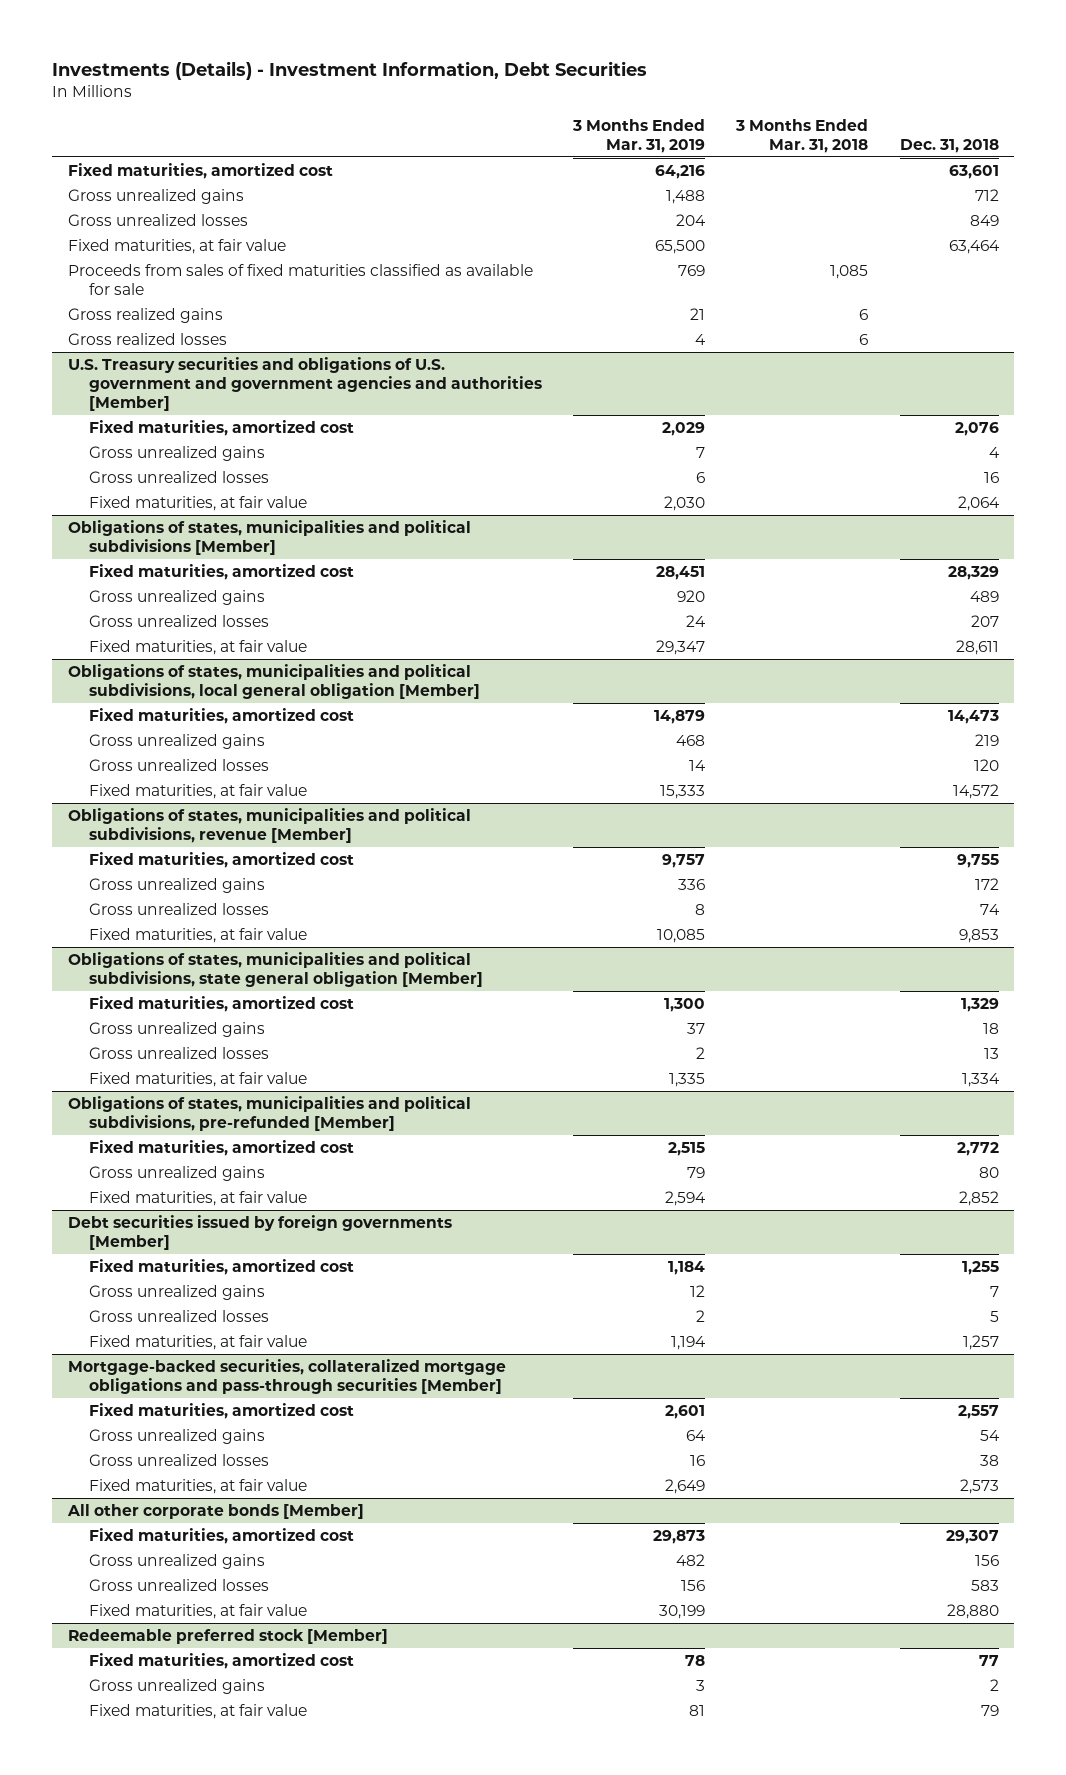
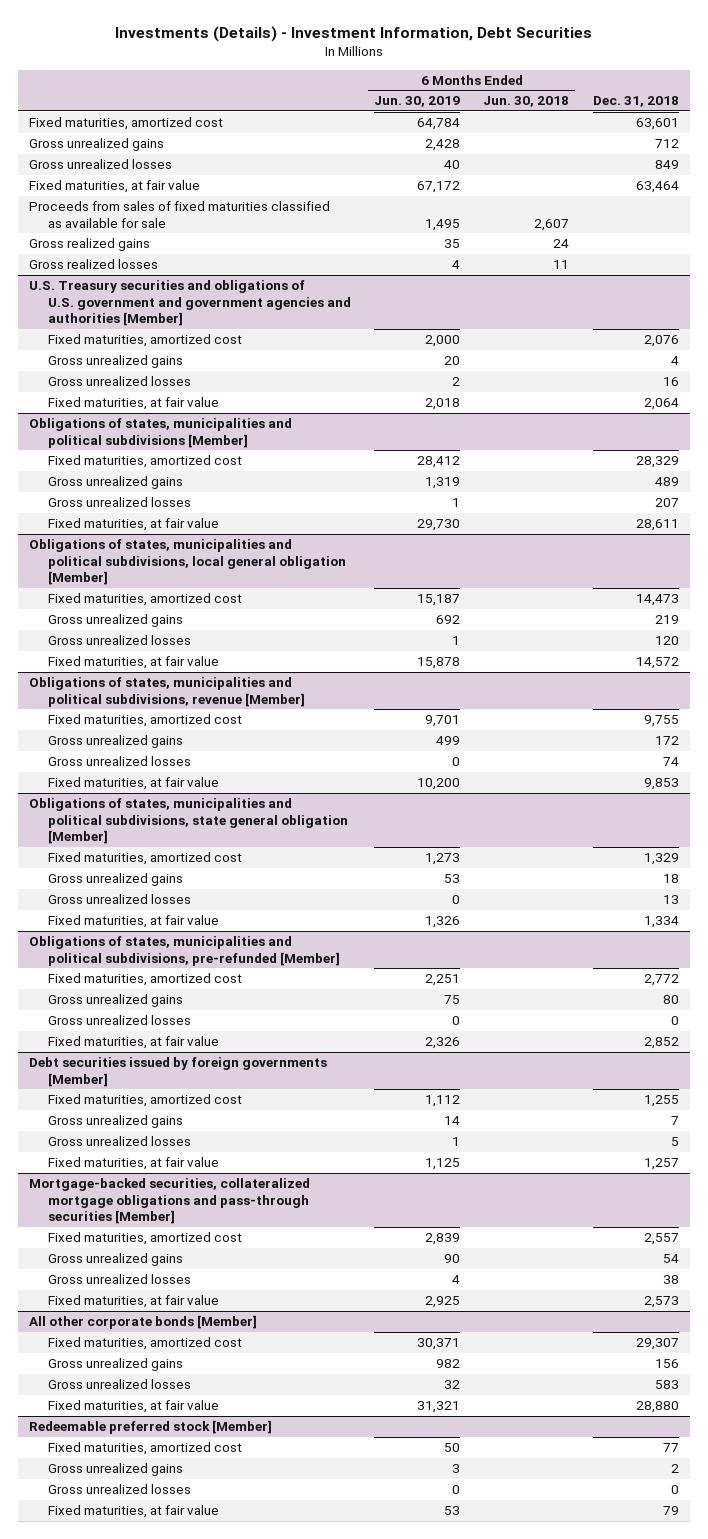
- | 3 Months Ended Mar. 31, 2019 | 3 Months Ended Mar. 31, 2018 | Dec. 31, 2018
+ | 6 Months Ended Jun. 30, 2019 | 6 Months Ended Jun. 30, 2018 | Dec. 31, 2018
@ Obligations of states, municipalities and political subdivisions, pre-refunded [Member]
+ Gross unrealized losses | 0 | | 0
@ Redeemable preferred stock [Member]
+ Gross unrealized losses | 0 | | 0

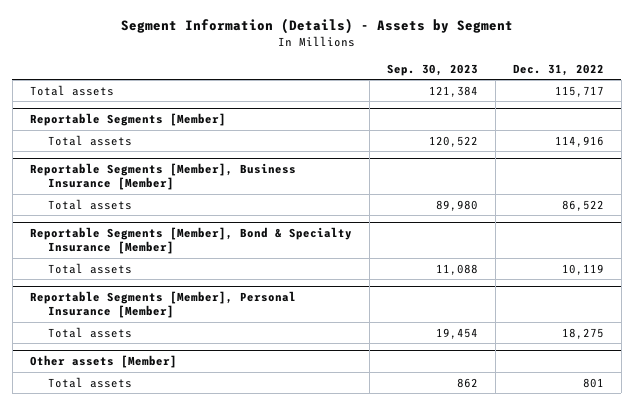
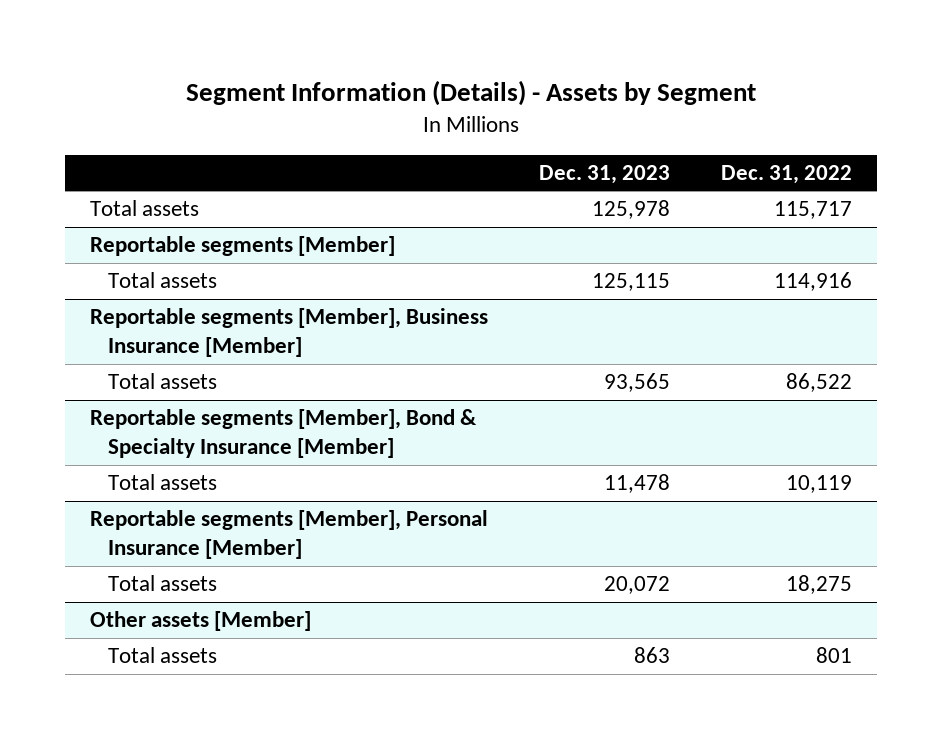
- | Sep. 30, 2023 | Dec. 31, 2022
+ | Dec. 31, 2023 | Dec. 31, 2022
- Reportable Segments [Member]
+ Reportable segments [Member]
- Reportable Segments [Member], Business Insurance [Member]
+ Reportable segments [Member], Business Insurance [Member]
- Reportable Segments [Member], Bond & Specialty Insurance [Member]
+ Reportable segments [Member], Bond & Specialty Insurance [Member]
- Reportable Segments [Member], Personal Insurance [Member]
+ Reportable segments [Member], Personal Insurance [Member]

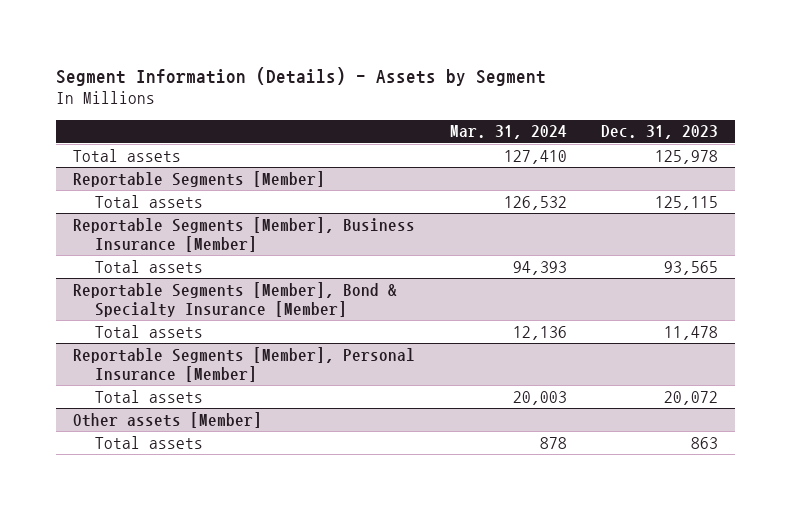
- | Dec. 31, 2023 | Dec. 31, 2022
+ | Mar. 31, 2024 | Dec. 31, 2023
- Reportable segments [Member]
+ Reportable Segments [Member]
- Reportable segments [Member], Business Insurance [Member]
+ Reportable Segments [Member], Business Insurance [Member]
- Reportable segments [Member], Bond & Specialty Insurance [Member]
+ Reportable Segments [Member], Bond & Specialty Insurance [Member]
- Reportable segments [Member], Personal Insurance [Member]
+ Reportable Segments [Member], Personal Insurance [Member]

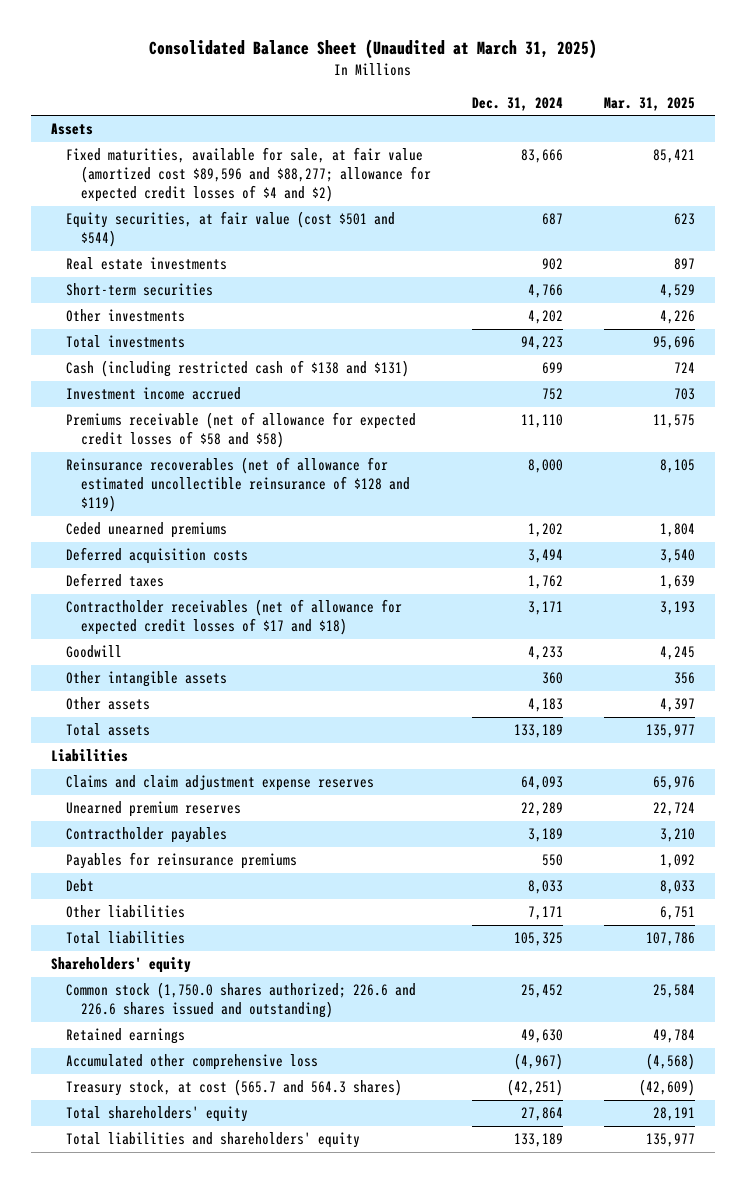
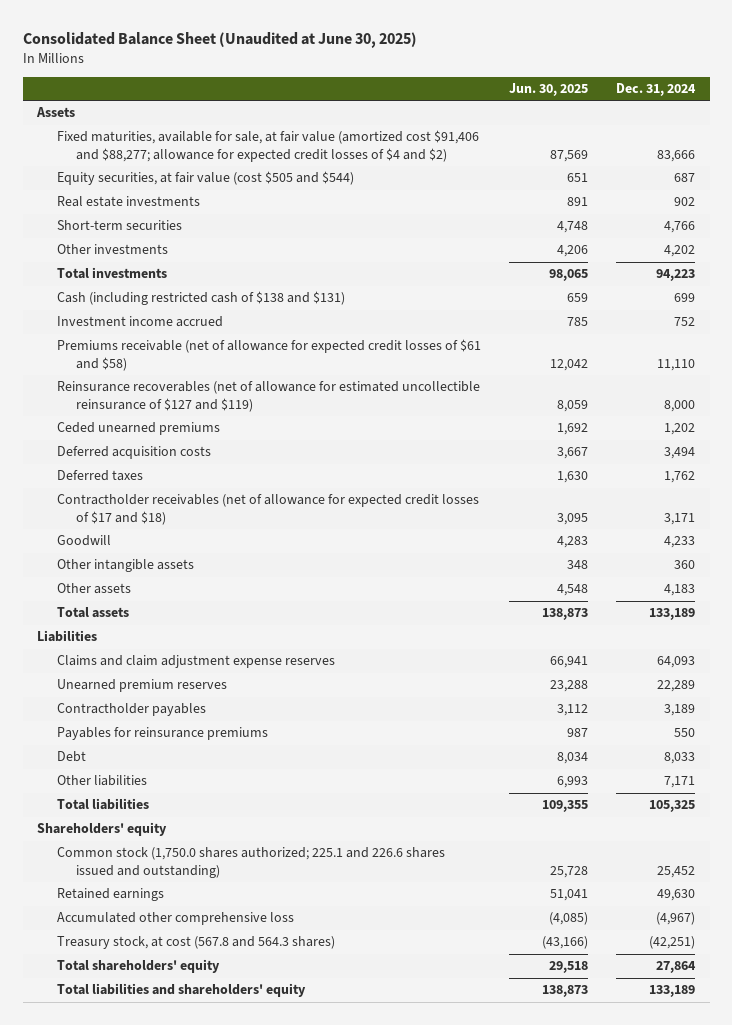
- Consolidated Balance Sheet (Unaudited at March 31, 2025)
+ Consolidated Balance Sheet (Unaudited at June 30, 2025)
- | Dec. 31, 2024 | Mar. 31, 2025
+ | Jun. 30, 2025 | Dec. 31, 2024
- Fixed maturities, available for sale, at fair value (amortized cost $89,596 and $88,277; allowance for expected credit losses of $4 and $2) | 83,666 | 85,421
- Equity securities, at fair value (cost $501 and $544) | 687 | 623
+ Fixed maturities, available for sale, at fair value (amortized cost $91,406 and $88,277; allowance for expected credit losses of $4 and $2) | 87,569 | 83,666
+ Equity securities, at fair value (cost $505 and $544) | 651 | 687
- Premiums receivable (net of allowance for expected credit losses of $58 and $58) | 11,110 | 11,575
- Reinsurance recoverables (net of allowance for estimated uncollectible reinsurance of $128 and $119) | 8,000 | 8,105
+ Premiums receivable (net of allowance for expected credit losses of $61 and $58) | 12,042 | 11,110
+ Reinsurance recoverables (net of allowance for estimated uncollectible reinsurance of $127 and $119) | 8,059 | 8,000
- Common stock (1,750.0 shares authorized; 226.6 and 226.6 shares issued and outstanding) | 25,452 | 25,584
+ Common stock (1,750.0 shares authorized; 225.1 and 226.6 shares issued and outstanding) | 25,728 | 25,452
- Treasury stock, at cost (565.7 and 564.3 shares) | (42,251) | (42,609)
+ Treasury stock, at cost (567.8 and 564.3 shares) | (43,166) | (42,251)

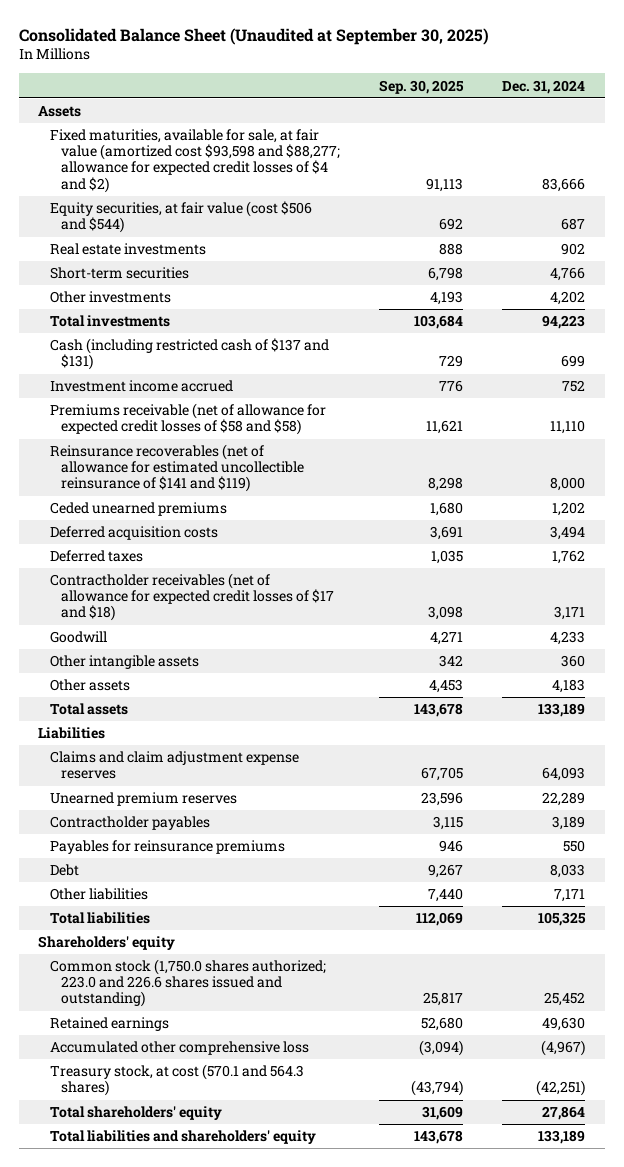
- Consolidated Balance Sheet (Unaudited at June 30, 2025)
+ Consolidated Balance Sheet (Unaudited at September 30, 2025)
- | Jun. 30, 2025 | Dec. 31, 2024
+ | Sep. 30, 2025 | Dec. 31, 2024
- Fixed maturities, available for sale, at fair value (amortized cost $91,406 and $88,277; allowance for expected credit losses of $4 and $2) | 87,569 | 83,666
- Equity securities, at fair value (cost $505 and $544) | 651 | 687
+ Fixed maturities, available for sale, at fair value (amortized cost $93,598 and $88,277; allowance for expected credit losses of $4 and $2) | 91,113 | 83,666
+ Equity securities, at fair value (cost $506 and $544) | 692 | 687
- Cash (including restricted cash of $138 and $131) | 659 | 699
+ Cash (including restricted cash of $137 and $131) | 729 | 699
- Premiums receivable (net of allowance for expected credit losses of $61 and $58) | 12,042 | 11,110
- Reinsurance recoverables (net of allowance for estimated uncollectible reinsurance of $127 and $119) | 8,059 | 8,000
+ Premiums receivable (net of allowance for expected credit losses of $58 and $58) | 11,621 | 11,110
+ Reinsurance recoverables (net of allowance for estimated uncollectible reinsurance of $141 and $119) | 8,298 | 8,000
- Common stock (1,750.0 shares authorized; 225.1 and 226.6 shares issued and outstanding) | 25,728 | 25,452
+ Common stock (1,750.0 shares authorized; 223.0 and 226.6 shares issued and outstanding) | 25,817 | 25,452
- Treasury stock, at cost (567.8 and 564.3 shares) | (43,166) | (42,251)
+ Treasury stock, at cost (570.1 and 564.3 shares) | (43,794) | (42,251)

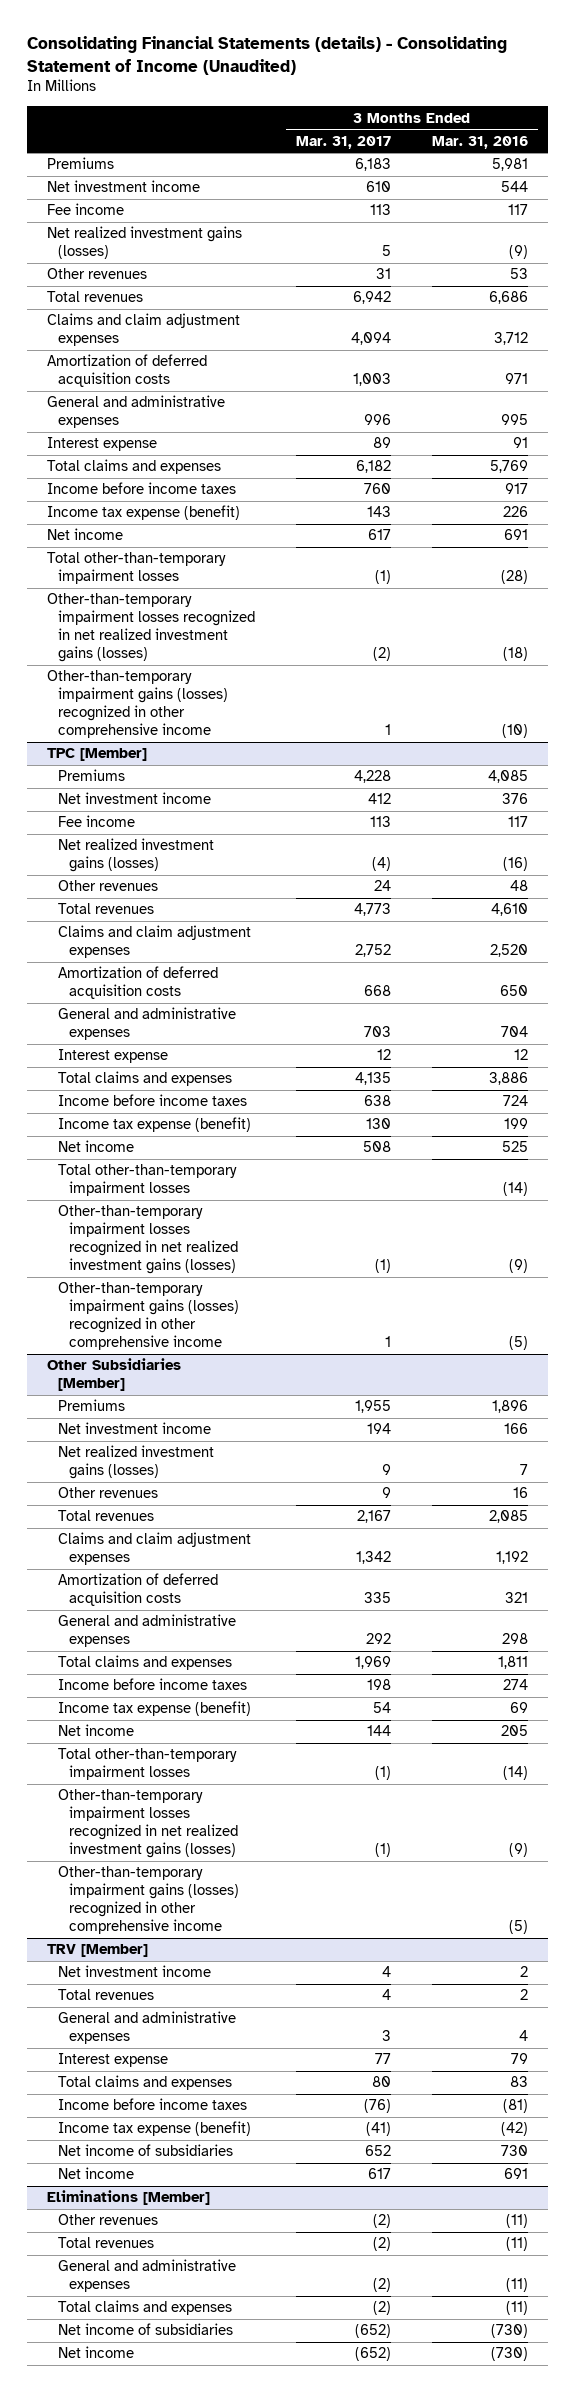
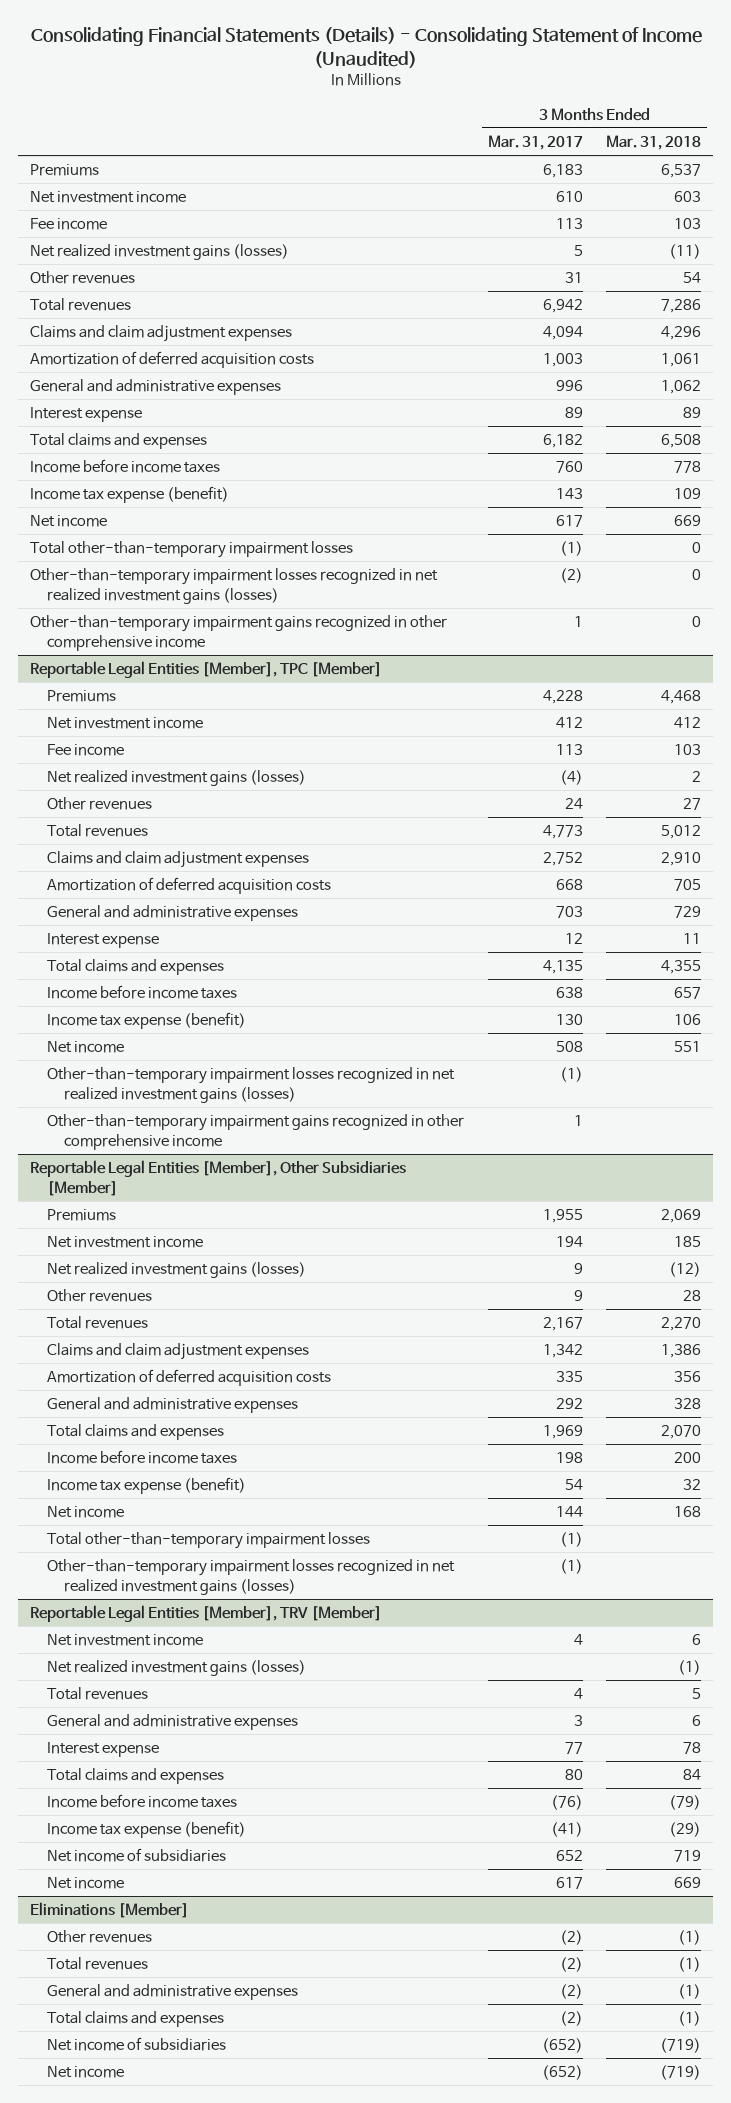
- Consolidating Financial Statements (details) - Consolidating Statement of Income (Unaudited)
+ Consolidating Financial Statements (Details) - Consolidating Statement of Income (Unaudited)
- | 3 Months Ended Mar. 31, 2017 | 3 Months Ended Mar. 31, 2016
+ | 3 Months Ended Mar. 31, 2017 | 3 Months Ended Mar. 31, 2018
- Other-than-temporary impairment gains (losses) recognized in other comprehensive income | 1 | (10)
- TPC [Member]
+ Other-than-temporary impairment gains recognized in other comprehensive income | 1 | 0
+ Reportable Legal Entities [Member], TPC [Member]
- Total other-than-temporary impairment losses | | (14)
- Other-than-temporary impairment gains (losses) recognized in other comprehensive income | 1 | (5)
- Other Subsidiaries [Member]
+ Other-than-temporary impairment gains recognized in other comprehensive income | 1 |
+ Reportable Legal Entities [Member], Other Subsidiaries [Member]
- Other-than-temporary impairment gains (losses) recognized in other comprehensive income | | (5)
- TRV [Member]
+ Reportable Legal Entities [Member], TRV [Member]
+ Net realized investment gains (losses) | | (1)

